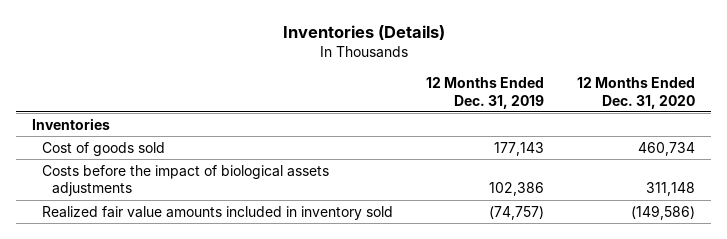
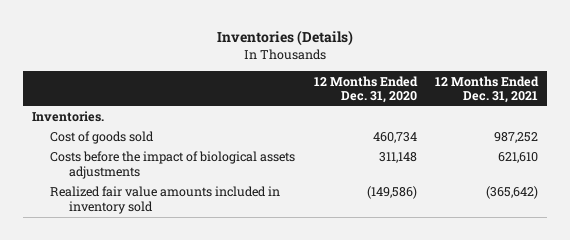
- | 12 Months Ended Dec. 31, 2019 | 12 Months Ended Dec. 31, 2020
+ | 12 Months Ended Dec. 31, 2020 | 12 Months Ended Dec. 31, 2021
- Inventories
+ Inventories.

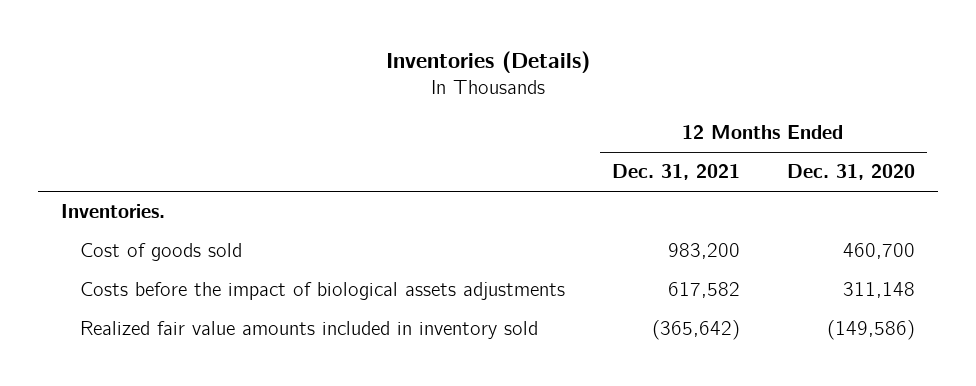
- | 12 Months Ended Dec. 31, 2020 | 12 Months Ended Dec. 31, 2021
+ | 12 Months Ended Dec. 31, 2021 | 12 Months Ended Dec. 31, 2020
- Cost of goods sold | 460,734 | 987,252
- Costs before the impact of biological assets adjustments | 311,148 | 621,610
+ Cost of goods sold | 983,200 | 460,700
+ Costs before the impact of biological assets adjustments | 617,582 | 311,148

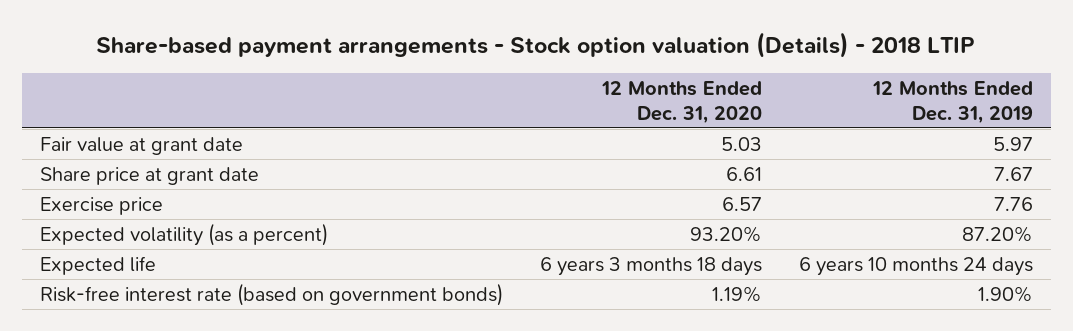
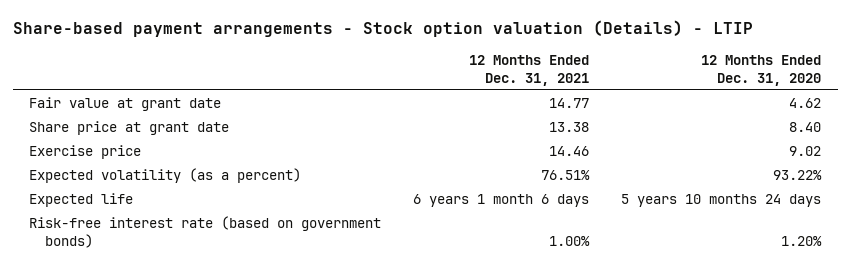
- Share-based payment arrangements - Stock option valuation (Details) - 2018 LTIP
+ Share-based payment arrangements - Stock option valuation (Details) - LTIP
- | 12 Months Ended Dec. 31, 2020 | 12 Months Ended Dec. 31, 2019
+ | 12 Months Ended Dec. 31, 2021 | 12 Months Ended Dec. 31, 2020
- Fair value at grant date | 5.03 | 5.97
- Share price at grant date | 6.61 | 7.67
- Exercise price | 6.57 | 7.76
- Expected volatility (as a percent) | 93.20% | 87.20%
- Expected life | 6 years 3 months 18 days | 6 years 10 months 24 days
- Risk-free interest rate (based on government bonds) | 1.19% | 1.90%
+ Fair value at grant date | 14.77 | 4.62
+ Share price at grant date | 13.38 | 8.40
+ Exercise price | 14.46 | 9.02
+ Expected volatility (as a percent) | 76.51% | 93.22%
+ Expected life | 6 years 1 month 6 days | 5 years 10 months 24 days
+ Risk-free interest rate (based on government bonds) | 1.00% | 1.20%

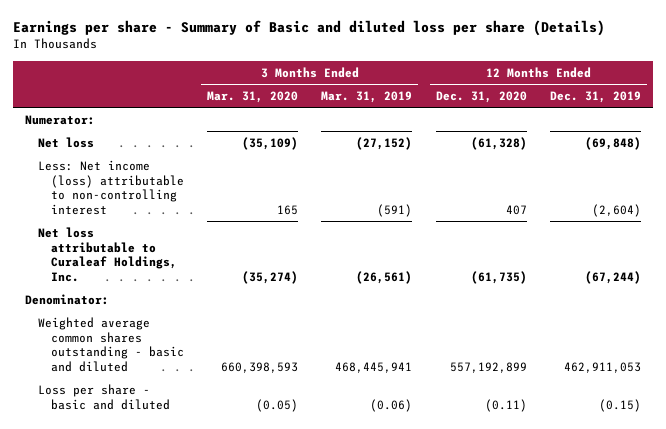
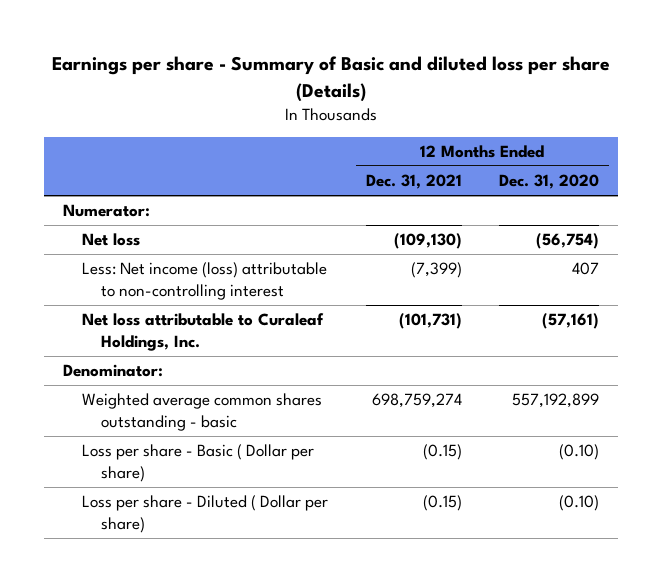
- | 3 Months Ended Mar. 31, 2020 | 3 Months Ended Mar. 31, 2019 | 12 Months Ended Dec. 31, 2020 | 12 Months Ended Dec. 31, 2019
+ | 12 Months Ended Dec. 31, 2021 | 12 Months Ended Dec. 31, 2020
- Net loss | (35,109) | (27,152) | (61,328) | (69,848)
+ Net loss | (109,130) | (56,754)
- Net loss attributable to Curaleaf Holdings, Inc. | (35,274) | (26,561) | (61,735) | (67,244)
+ Net loss attributable to Curaleaf Holdings, Inc. | (101,731) | (57,161)
- Weighted average common shares outstanding - basic and diluted | 660,398,593 | 468,445,941 | 557,192,899 | 462,911,053
- Loss per share - basic and diluted | (0.05) | (0.06) | (0.11) | (0.15)
+ Weighted average common shares outstanding - basic | 698,759,274 | 557,192,899
+ Loss per share - Basic ( Dollar per share) | (0.15) | (0.10)
+ Loss per share - Diluted ( Dollar per share) | (0.15) | (0.10)

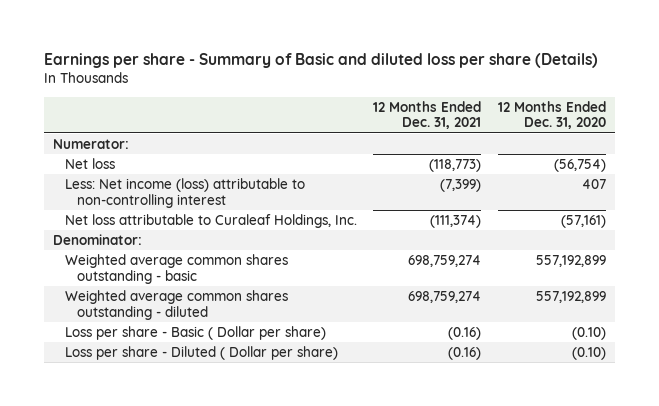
- Net loss | (109,130) | (56,754)
+ Net loss | (118,773) | (56,754)
- Net loss attributable to Curaleaf Holdings, Inc. | (101,731) | (57,161)
+ Net loss attributable to Curaleaf Holdings, Inc. | (111,374) | (57,161)
- Loss per share - Basic ( Dollar per share) | (0.15) | (0.10)
- Loss per share - Diluted ( Dollar per share) | (0.15) | (0.10)
+ Weighted average common shares outstanding - diluted | 698,759,274 | 557,192,899
+ Loss per share - Basic ( Dollar per share) | (0.16) | (0.10)
+ Loss per share - Diluted ( Dollar per share) | (0.16) | (0.10)

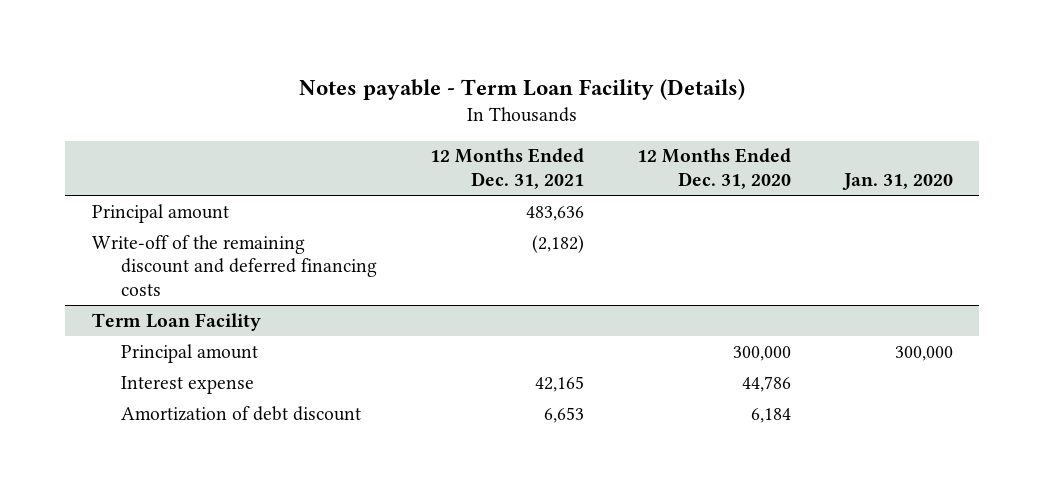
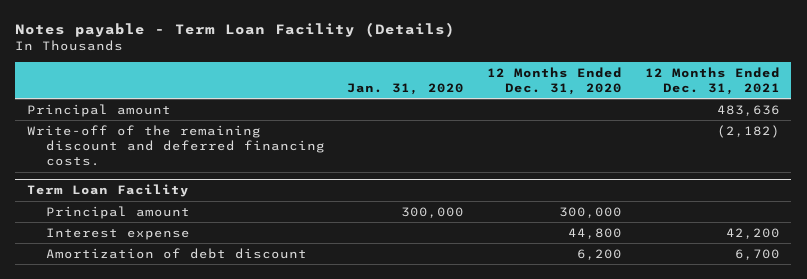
- | 12 Months Ended Dec. 31, 2021 | 12 Months Ended Dec. 31, 2020 | Jan. 31, 2020
+ | Jan. 31, 2020 | 12 Months Ended Dec. 31, 2020 | 12 Months Ended Dec. 31, 2021
- Write-off of the remaining discount and deferred financing costs | (2,182) | |
+ Write-off of the remaining discount and deferred financing costs. | | | (2,182)
@ Term Loan Facility
- Interest expense | 42,165 | 44,786 |
- Amortization of debt discount | 6,653 | 6,184 |
+ Interest expense | | 44,800 | 42,200
+ Amortization of debt discount | | 6,200 | 6,700

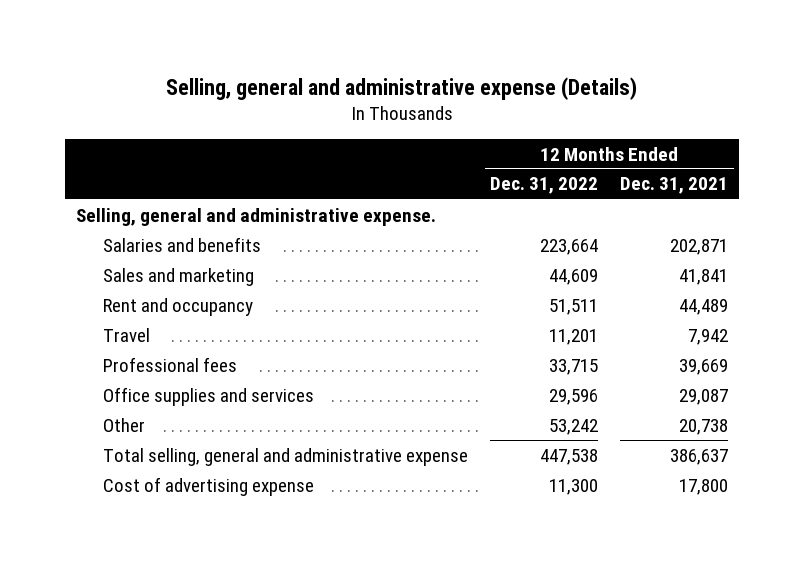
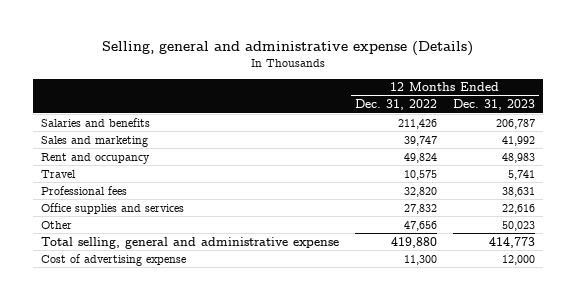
- | 12 Months Ended Dec. 31, 2022 | 12 Months Ended Dec. 31, 2021
+ | 12 Months Ended Dec. 31, 2022 | 12 Months Ended Dec. 31, 2023
- Selling, general and administrative expense.
- Salaries and benefits | 223,664 | 202,871
- Sales and marketing | 44,609 | 41,841
- Rent and occupancy | 51,511 | 44,489
- Travel | 11,201 | 7,942
- Professional fees | 33,715 | 39,669
- Office supplies and services | 29,596 | 29,087
- Other | 53,242 | 20,738
- Total selling, general and administrative expense | 447,538 | 386,637
+ Salaries and benefits | 211,426 | 206,787
+ Sales and marketing | 39,747 | 41,992
+ Rent and occupancy | 49,824 | 48,983
+ Travel | 10,575 | 5,741
+ Professional fees | 32,820 | 38,631
+ Office supplies and services | 27,832 | 22,616
+ Other | 47,656 | 50,023
+ Total selling, general and administrative expense | 419,880 | 414,773

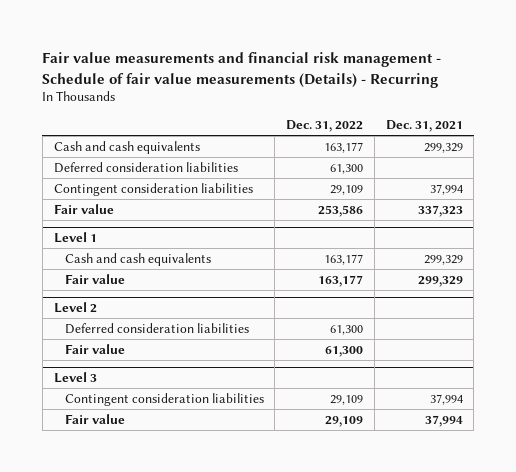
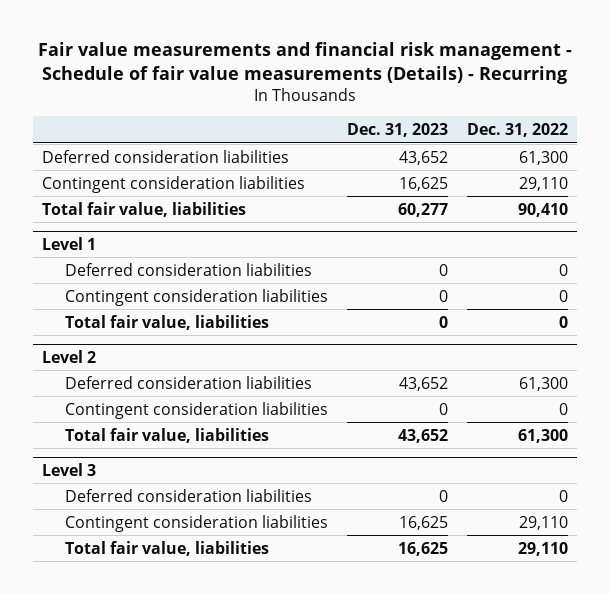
- | Dec. 31, 2022 | Dec. 31, 2021
+ | Dec. 31, 2023 | Dec. 31, 2022
- Cash and cash equivalents | 163,177 | 299,329
- Contingent consideration liabilities | 29,109 | 37,994
- Fair value | 253,586 | 337,323
+ Contingent consideration liabilities | 16,625 | 29,110
+ Total fair value, liabilities | 60,277 | 90,410
@ Level 1
- Cash and cash equivalents | 163,177 | 299,329
- Fair value | 163,177 | 299,329
+ Deferred consideration liabilities | 0 | 0
+ Contingent consideration liabilities | 0 | 0
+ Total fair value, liabilities | 0 | 0
@ Level 2
- Fair value | 61,300 |
+ Contingent consideration liabilities | 0 | 0
+ Total fair value, liabilities | 43,652 | 61,300
@ Level 3
- Contingent consideration liabilities | 29,109 | 37,994
- Fair value | 29,109 | 37,994
+ Deferred consideration liabilities | 0 | 0
+ Contingent consideration liabilities | 16,625 | 29,110
+ Total fair value, liabilities | 16,625 | 29,110

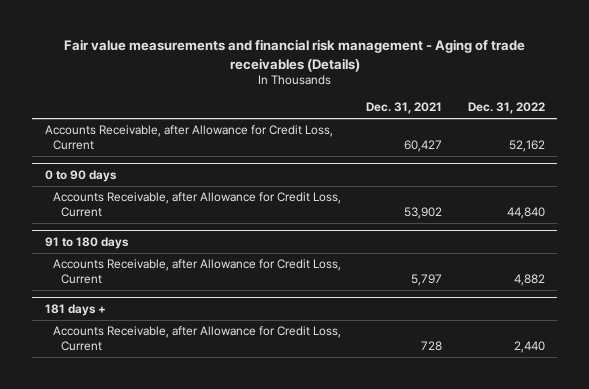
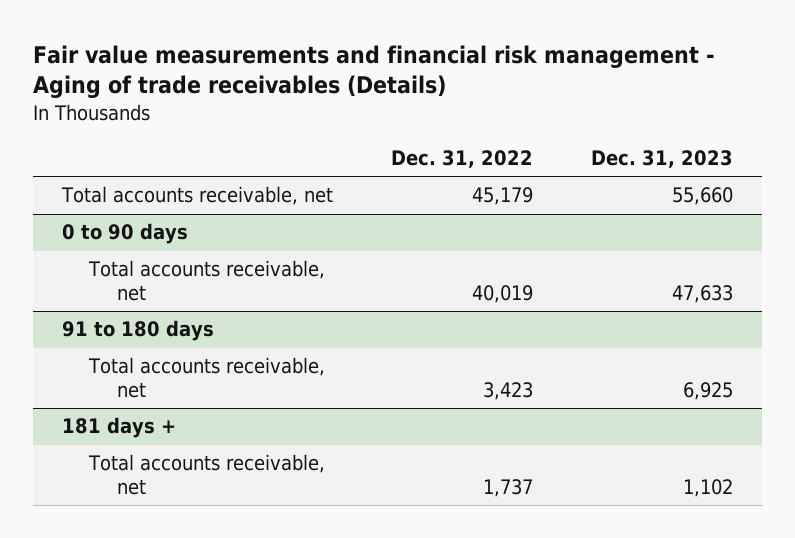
- | Dec. 31, 2021 | Dec. 31, 2022
+ | Dec. 31, 2022 | Dec. 31, 2023
- Accounts Receivable, after Allowance for Credit Loss, Current | 60,427 | 52,162
+ Total accounts receivable, net | 45,179 | 55,660
@ 0 to 90 days
- Accounts Receivable, after Allowance for Credit Loss, Current | 53,902 | 44,840
+ Total accounts receivable, net | 40,019 | 47,633
@ 91 to 180 days
- Accounts Receivable, after Allowance for Credit Loss, Current | 5,797 | 4,882
+ Total accounts receivable, net | 3,423 | 6,925
@ 181 days +
- Accounts Receivable, after Allowance for Credit Loss, Current | 728 | 2,440
+ Total accounts receivable, net | 1,737 | 1,102

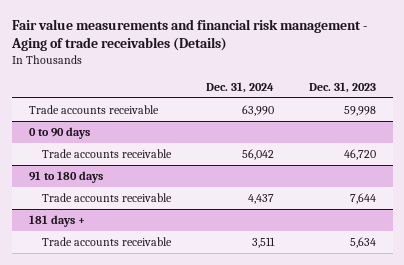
- | Dec. 31, 2022 | Dec. 31, 2023
+ | Dec. 31, 2024 | Dec. 31, 2023
- Total accounts receivable, net | 45,179 | 55,660
+ Trade accounts receivable | 63,990 | 59,998
@ 0 to 90 days
- Total accounts receivable, net | 40,019 | 47,633
+ Trade accounts receivable | 56,042 | 46,720
@ 91 to 180 days
- Total accounts receivable, net | 3,423 | 6,925
+ Trade accounts receivable | 4,437 | 7,644
@ 181 days +
- Total accounts receivable, net | 1,737 | 1,102
+ Trade accounts receivable | 3,511 | 5,634

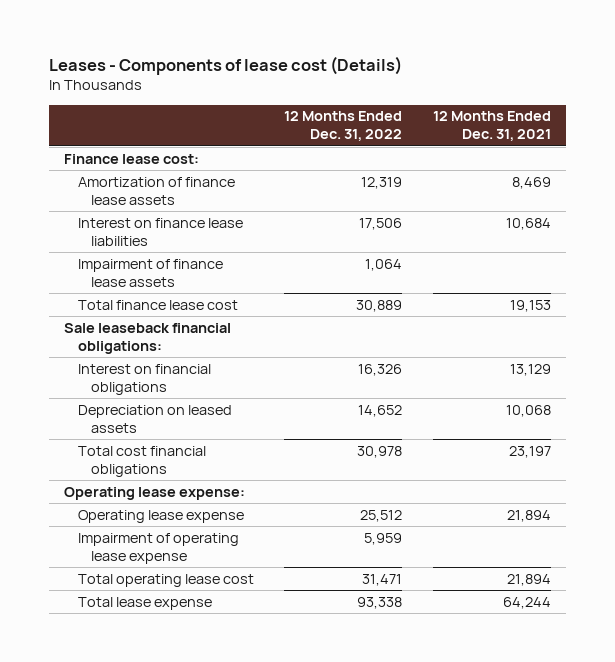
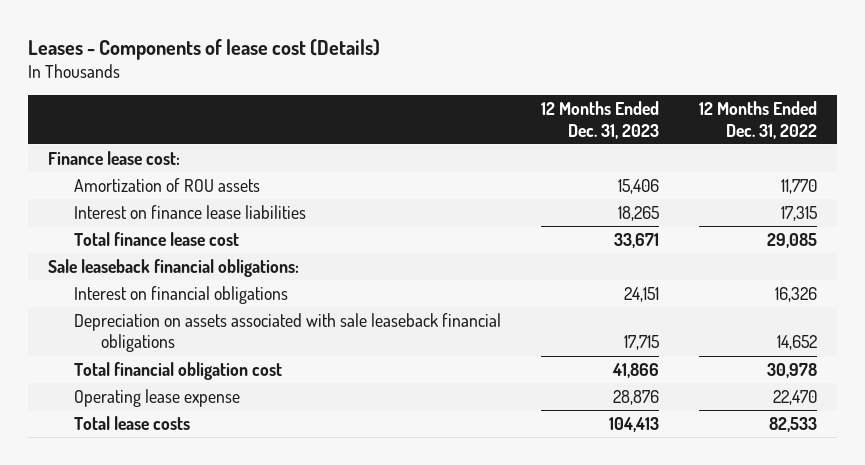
- | 12 Months Ended Dec. 31, 2022 | 12 Months Ended Dec. 31, 2021
+ | 12 Months Ended Dec. 31, 2023 | 12 Months Ended Dec. 31, 2022
- Amortization of finance lease assets | 12,319 | 8,469
- Interest on finance lease liabilities | 17,506 | 10,684
- Impairment of finance lease assets | 1,064 |
- Total finance lease cost | 30,889 | 19,153
+ Amortization of ROU assets | 15,406 | 11,770
+ Interest on finance lease liabilities | 18,265 | 17,315
+ Total finance lease cost | 33,671 | 29,085
- Depreciation on leased assets | 14,652 | 10,068
- Total cost financial obligations | 30,978 | 23,197
- Operating lease expense:
- Operating lease expense | 25,512 | 21,894
- Impairment of operating lease expense | 5,959 |
- Total operating lease cost | 31,471 | 21,894
- Total lease expense | 93,338 | 64,244
+ Depreciation on assets associated with sale leaseback financial obligations | 17,715 | 14,652
+ Total financial obligation cost | 41,866 | 30,978
+ Operating lease expense | 28,876 | 22,470
+ Total lease costs | 104,413 | 82,533

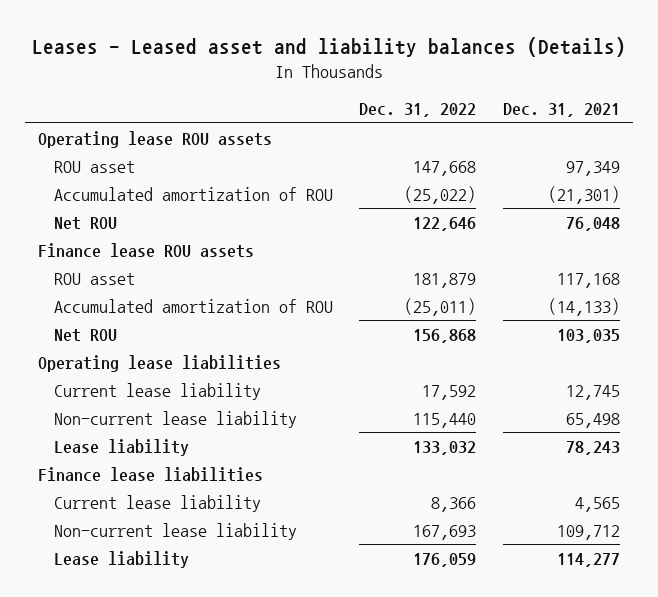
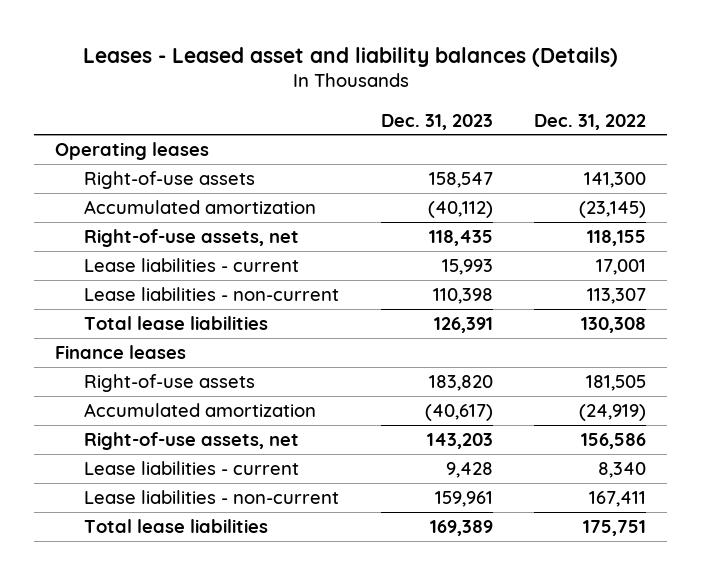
- | Dec. 31, 2022 | Dec. 31, 2021
+ | Dec. 31, 2023 | Dec. 31, 2022
- Operating lease ROU assets
- ROU asset | 147,668 | 97,349
- Accumulated amortization of ROU | (25,022) | (21,301)
- Net ROU | 122,646 | 76,048
- Finance lease ROU assets
- ROU asset | 181,879 | 117,168
- Accumulated amortization of ROU | (25,011) | (14,133)
- Net ROU | 156,868 | 103,035
- Operating lease liabilities
- Current lease liability | 17,592 | 12,745
- Non-current lease liability | 115,440 | 65,498
- Lease liability | 133,032 | 78,243
- Finance lease liabilities
- Current lease liability | 8,366 | 4,565
- Non-current lease liability | 167,693 | 109,712
- Lease liability | 176,059 | 114,277
+ Operating leases
+ Right-of-use assets | 158,547 | 141,300
+ Accumulated amortization | (40,112) | (23,145)
+ Right-of-use assets, net | 118,435 | 118,155
+ Lease liabilities - current | 15,993 | 17,001
+ Lease liabilities - non-current | 110,398 | 113,307
+ Total lease liabilities | 126,391 | 130,308
+ Finance leases
+ Right-of-use assets | 183,820 | 181,505
+ Accumulated amortization | (40,617) | (24,919)
+ Right-of-use assets, net | 143,203 | 156,586
+ Lease liabilities - current | 9,428 | 8,340
+ Lease liabilities - non-current | 159,961 | 167,411
+ Total lease liabilities | 169,389 | 175,751

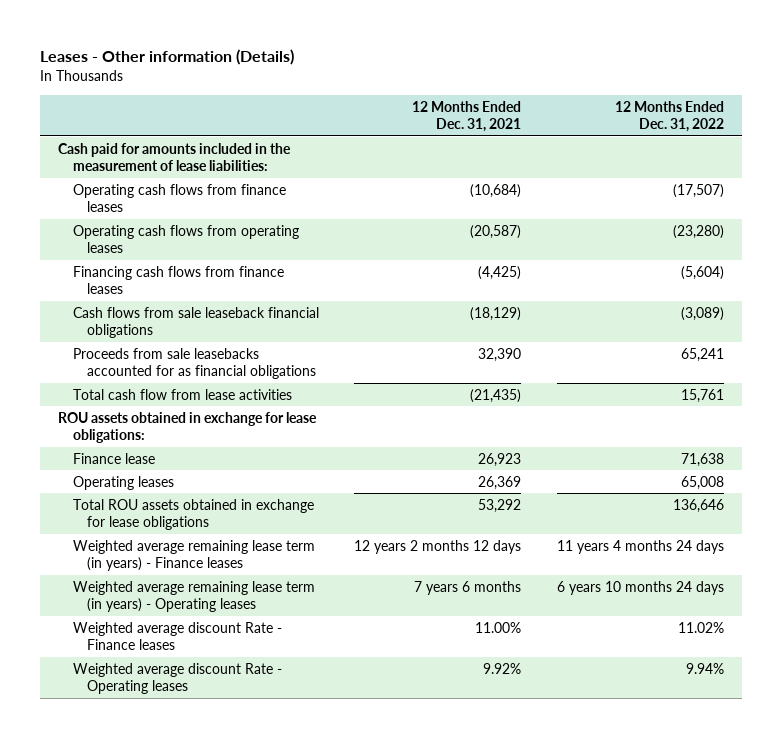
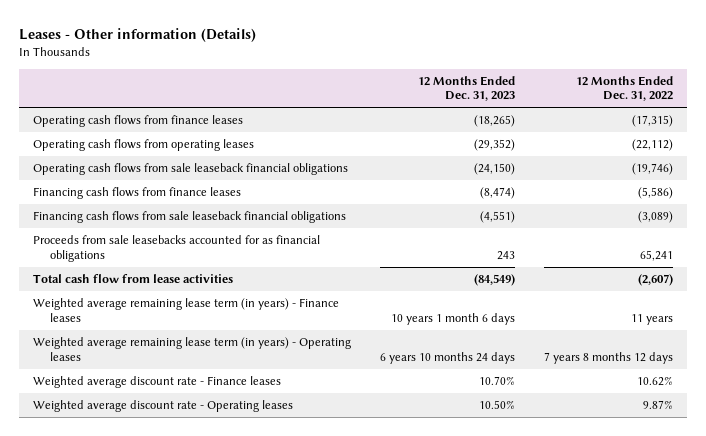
- | 12 Months Ended Dec. 31, 2021 | 12 Months Ended Dec. 31, 2022
+ | 12 Months Ended Dec. 31, 2023 | 12 Months Ended Dec. 31, 2022
- Cash paid for amounts included in the measurement of lease liabilities:
- Operating cash flows from finance leases | (10,684) | (17,507)
- Operating cash flows from operating leases | (20,587) | (23,280)
- Financing cash flows from finance leases | (4,425) | (5,604)
- Cash flows from sale leaseback financial obligations | (18,129) | (3,089)
+ Operating cash flows from finance leases | (18,265) | (17,315)
+ Operating cash flows from operating leases | (29,352) | (22,112)
+ Operating cash flows from sale leaseback financial obligations | (24,150) | (19,746)
+ Financing cash flows from finance leases | (8,474) | (5,586)
+ Financing cash flows from sale leaseback financial obligations | (4,551) | (3,089)
- Total cash flow from lease activities | (21,435) | 15,761
- ROU assets obtained in exchange for lease obligations:
- Finance lease | 26,923 | 71,638
- Operating leases | 26,369 | 65,008
- Total ROU assets obtained in exchange for lease obligations | 53,292 | 136,646
- Weighted average remaining lease term (in years) - Finance leases | 12 years 2 months 12 days | 11 years 4 months 24 days
- Weighted average remaining lease term (in years) - Operating leases | 7 years 6 months | 6 years 10 months 24 days
- Weighted average discount Rate - Finance leases | 11.00% | 11.02%
- Weighted average discount Rate - Operating leases | 9.92% | 9.94%
+ Total cash flow from lease activities | (84,549) | (2,607)
+ Weighted average remaining lease term (in years) - Finance leases | 10 years 1 month 6 days | 11 years
+ Weighted average remaining lease term (in years) - Operating leases | 6 years 10 months 24 days | 7 years 8 months 12 days
+ Weighted average discount rate - Finance leases | 10.70% | 10.62%
+ Weighted average discount rate - Operating leases | 10.50% | 9.87%

